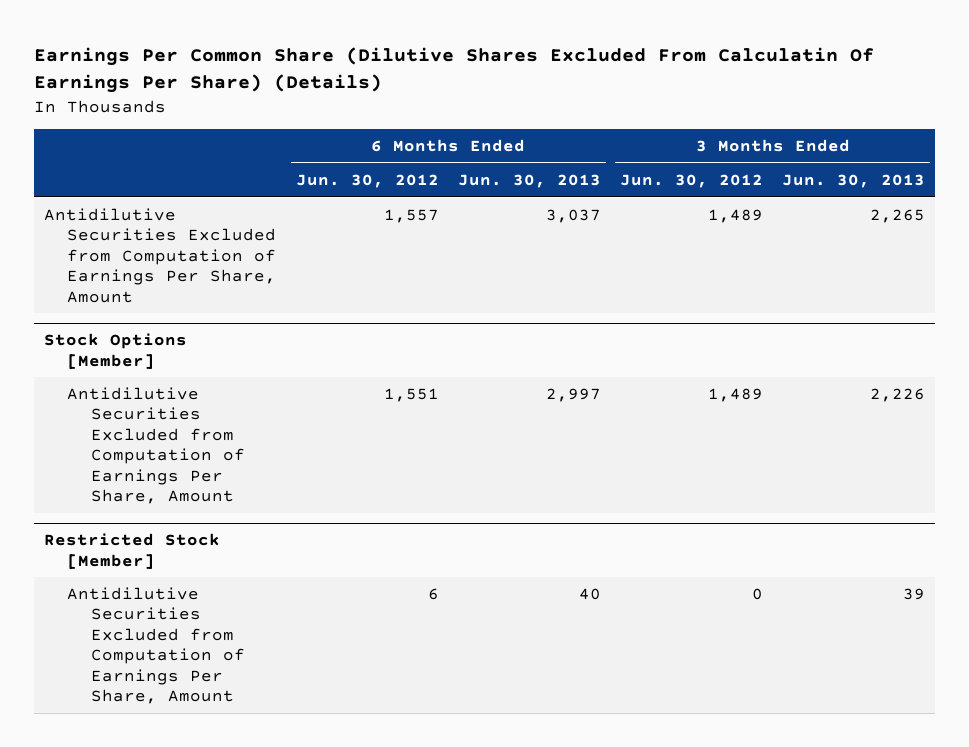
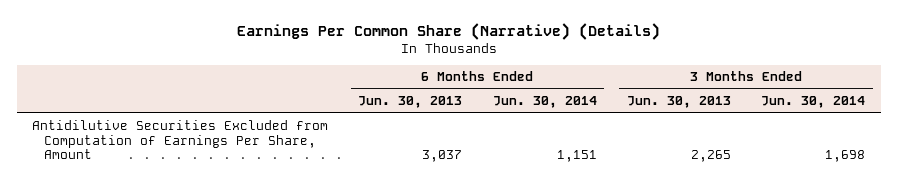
- Earnings Per Common Share (Dilutive Shares Excluded From Calculatin Of Earnings Per Share) (Details)
+ Earnings Per Common Share (Narrative) (Details)
- | 6 Months Ended Jun. 30, 2012 | 6 Months Ended Jun. 30, 2013 | 3 Months Ended Jun. 30, 2012 | 3 Months Ended Jun. 30, 2013
+ | 6 Months Ended Jun. 30, 2013 | 6 Months Ended Jun. 30, 2014 | 3 Months Ended Jun. 30, 2013 | 3 Months Ended Jun. 30, 2014
- Stock Options [Member]
- Antidilutive Securities Excluded from Computation of Earnings Per Share, Amount | 1,551 | 2,997 | 1,489 | 2,226
- Restricted Stock [Member]
- Antidilutive Securities Excluded from Computation of Earnings Per Share, Amount | 6 | 40 | 0 | 39

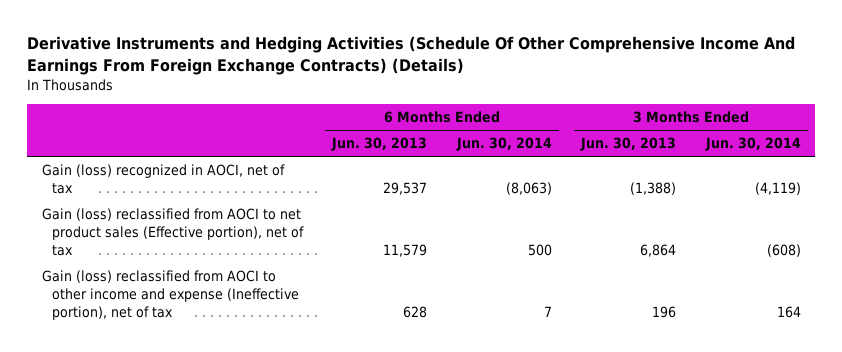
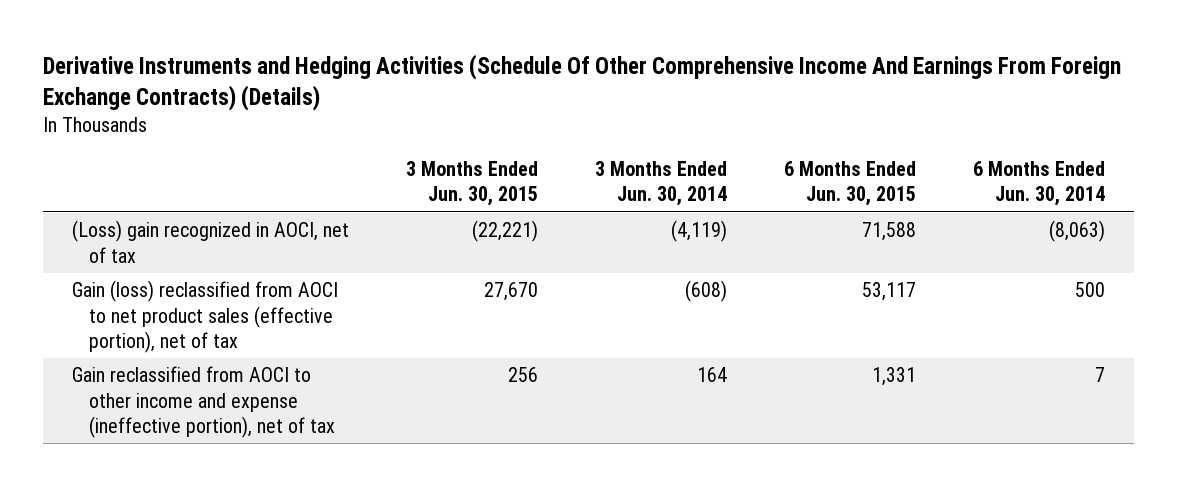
- | 6 Months Ended Jun. 30, 2013 | 6 Months Ended Jun. 30, 2014 | 3 Months Ended Jun. 30, 2013 | 3 Months Ended Jun. 30, 2014
+ | 3 Months Ended Jun. 30, 2015 | 3 Months Ended Jun. 30, 2014 | 6 Months Ended Jun. 30, 2015 | 6 Months Ended Jun. 30, 2014
- Gain (loss) recognized in AOCI, net of tax | 29,537 | (8,063) | (1,388) | (4,119)
- Gain (loss) reclassified from AOCI to net product sales (Effective portion), net of tax | 11,579 | 500 | 6,864 | (608)
- Gain (loss) reclassified from AOCI to other income and expense (Ineffective portion), net of tax | 628 | 7 | 196 | 164
+ (Loss) gain recognized in AOCI, net of tax | (22,221) | (4,119) | 71,588 | (8,063)
+ Gain (loss) reclassified from AOCI to net product sales (effective portion), net of tax | 27,670 | (608) | 53,117 | 500
+ Gain reclassified from AOCI to other income and expense (ineffective portion), net of tax | 256 | 164 | 1,331 | 7

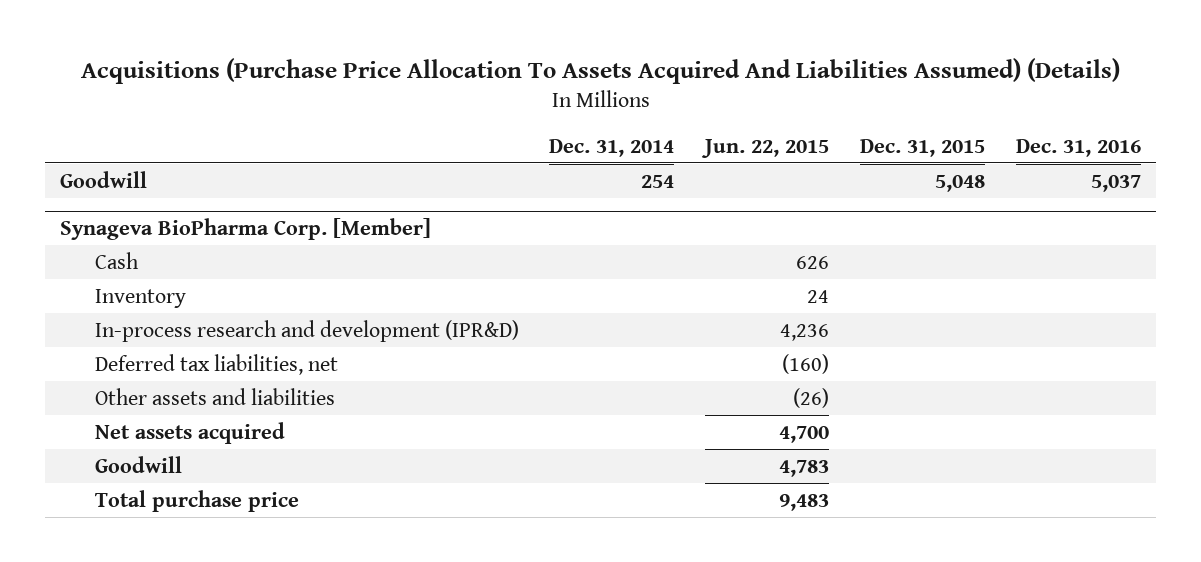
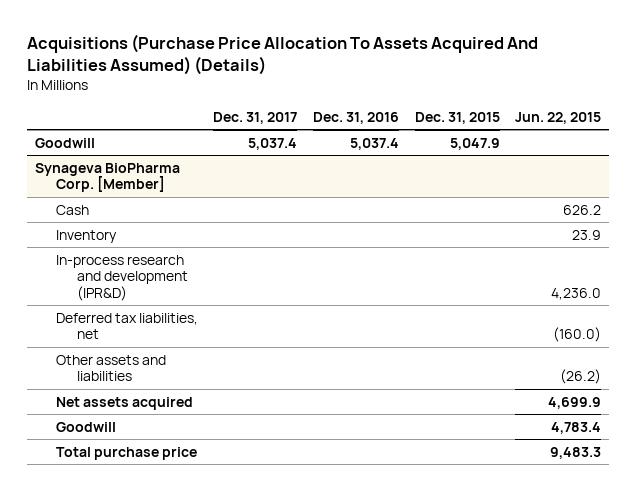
- | Dec. 31, 2014 | Jun. 22, 2015 | Dec. 31, 2015 | Dec. 31, 2016
+ | Dec. 31, 2017 | Dec. 31, 2016 | Dec. 31, 2015 | Jun. 22, 2015
- Goodwill | 254 | | 5,048 | 5,037
+ Goodwill | 5,037.4 | 5,037.4 | 5,047.9 |
@ Synageva BioPharma Corp. [Member]
- Cash | | 626 | |
- Inventory | | 24 | |
- In-process research and development (IPR&D) | | 4,236 | |
- Deferred tax liabilities, net | | (160) | |
- Other assets and liabilities | | (26) | |
- Net assets acquired | | 4,700 | |
- Goodwill | | 4,783 | |
- Total purchase price | | 9,483 | |
+ Cash | | | | 626.2
+ Inventory | | | | 23.9
+ In-process research and development (IPR&D) | | | | 4,236.0
+ Deferred tax liabilities, net | | | | (160.0)
+ Other assets and liabilities | | | | (26.2)
+ Net assets acquired | | | | 4,699.9
+ Goodwill | | | | 4,783.4
+ Total purchase price | | | | 9,483.3

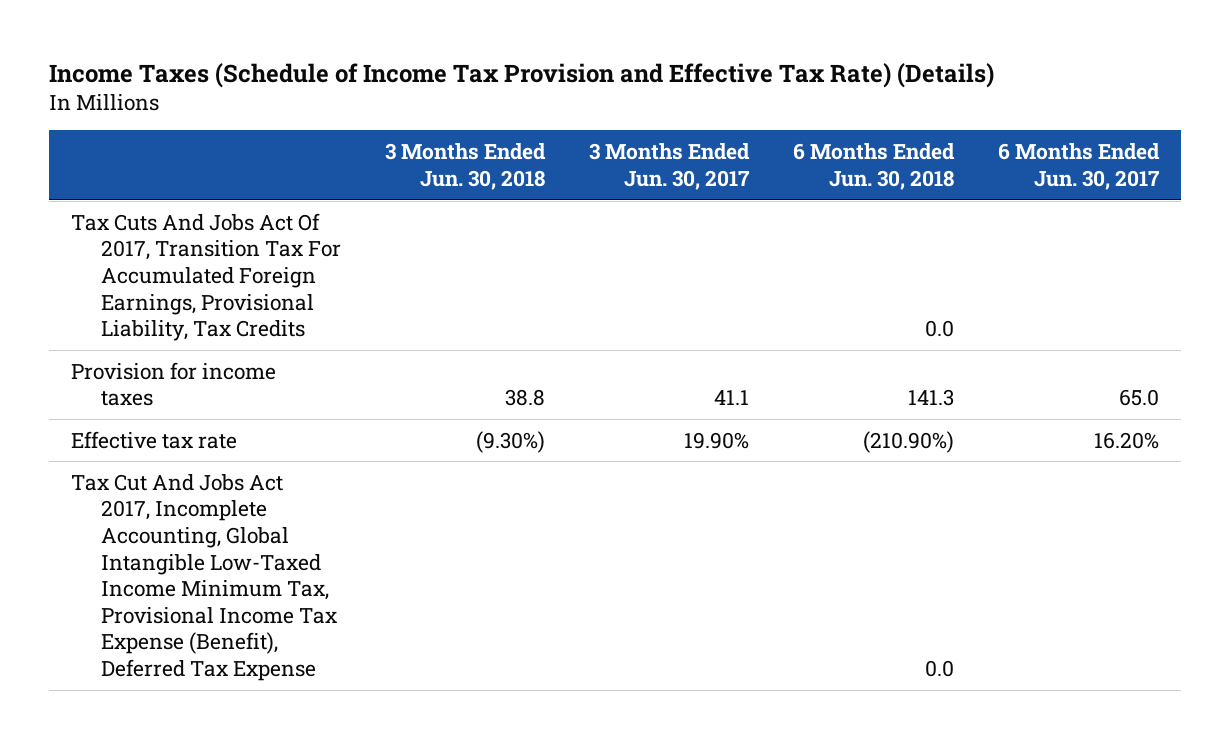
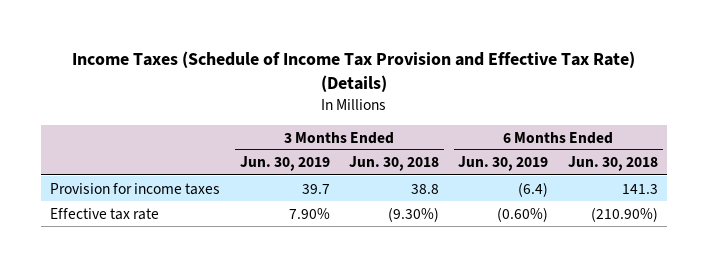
- | 3 Months Ended Jun. 30, 2018 | 3 Months Ended Jun. 30, 2017 | 6 Months Ended Jun. 30, 2018 | 6 Months Ended Jun. 30, 2017
+ | 3 Months Ended Jun. 30, 2019 | 3 Months Ended Jun. 30, 2018 | 6 Months Ended Jun. 30, 2019 | 6 Months Ended Jun. 30, 2018
- Tax Cuts And Jobs Act Of 2017, Transition Tax For Accumulated Foreign Earnings, Provisional Liability, Tax Credits | | | 0.0 |
- Tax Cut And Jobs Act 2017, Incomplete Accounting, Global Intangible Low-Taxed Income Minimum Tax, Provisional Income Tax Expense (Benefit), Deferred Tax Expense | | | 0.0 |

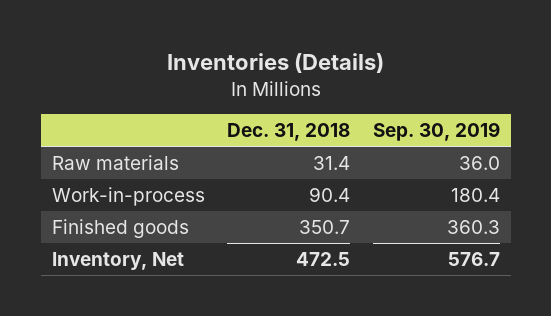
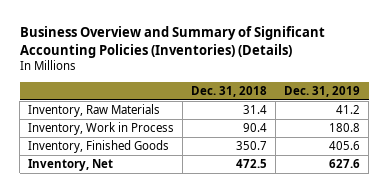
- Inventories (Details)
+ Business Overview and Summary of Significant Accounting Policies (Inventories) (Details)
- | Dec. 31, 2018 | Sep. 30, 2019
+ | Dec. 31, 2018 | Dec. 31, 2019
- Raw materials | 31.4 | 36.0
- Work-in-process | 90.4 | 180.4
- Finished goods | 350.7 | 360.3
+ Inventory, Raw Materials | 31.4 | 41.2
+ Inventory, Work in Process | 90.4 | 180.8
+ Inventory, Finished Goods | 350.7 | 405.6

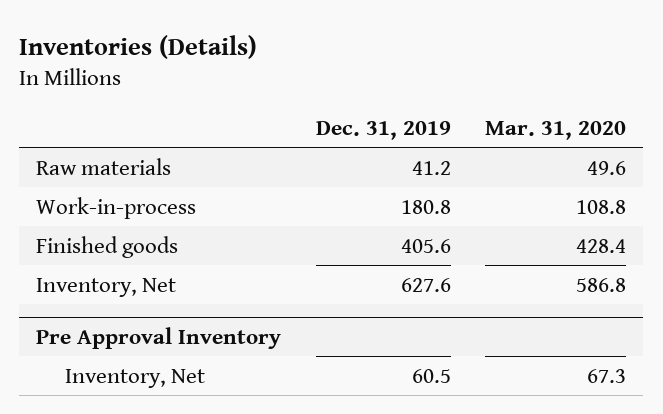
- Business Overview and Summary of Significant Accounting Policies (Inventories) (Details)
+ Inventories (Details)
- | Dec. 31, 2018 | Dec. 31, 2019
+ | Dec. 31, 2019 | Mar. 31, 2020
- Inventory, Raw Materials | 31.4 | 41.2
- Inventory, Work in Process | 90.4 | 180.8
- Inventory, Finished Goods | 350.7 | 405.6
+ Raw materials | 41.2 | 49.6
+ Work-in-process | 180.8 | 108.8
+ Finished goods | 405.6 | 428.4
+ Pre Approval Inventory
+ Inventory, Net | 60.5 | 67.3

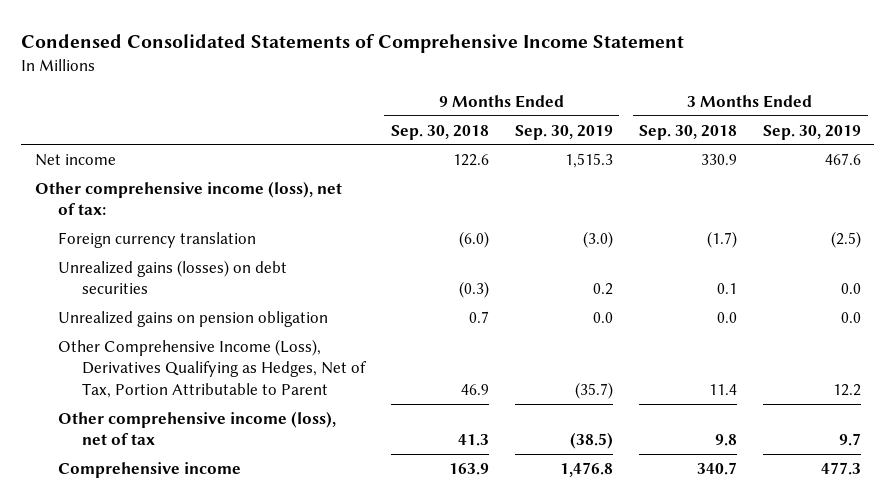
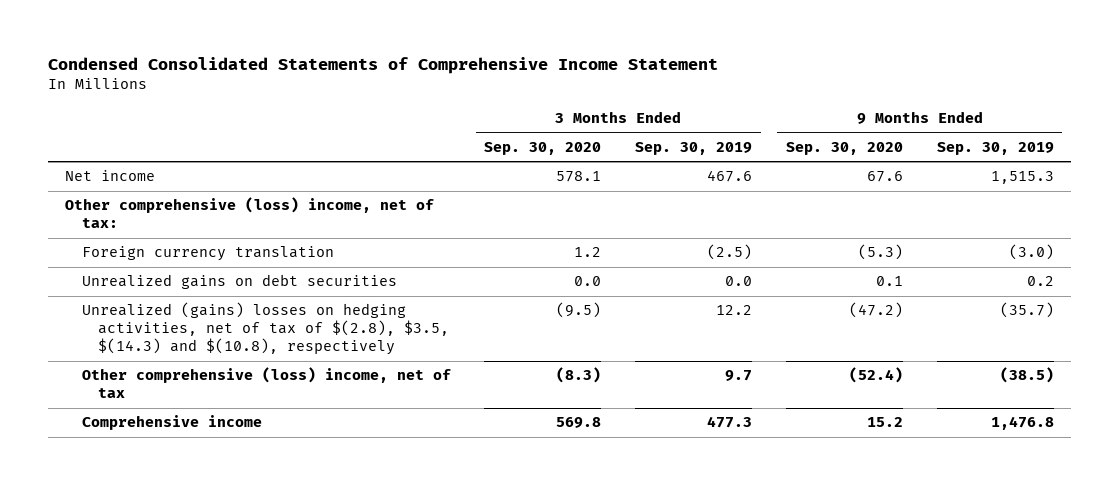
- | 9 Months Ended Sep. 30, 2018 | 9 Months Ended Sep. 30, 2019 | 3 Months Ended Sep. 30, 2018 | 3 Months Ended Sep. 30, 2019
+ | 3 Months Ended Sep. 30, 2020 | 3 Months Ended Sep. 30, 2019 | 9 Months Ended Sep. 30, 2020 | 9 Months Ended Sep. 30, 2019
- Other comprehensive income (loss), net of tax:
+ Other comprehensive (loss) income, net of tax:
- Unrealized gains (losses) on debt securities | (0.3) | 0.2 | 0.1 | 0.0
- Unrealized gains on pension obligation | 0.7 | 0.0 | 0.0 | 0.0
- Other Comprehensive Income (Loss), Derivatives Qualifying as Hedges, Net of Tax, Portion Attributable to Parent | 46.9 | (35.7) | 11.4 | 12.2
- Other comprehensive income (loss), net of tax | 41.3 | (38.5) | 9.8 | 9.7
+ Unrealized gains on debt securities | 0.0 | 0.0 | 0.1 | 0.2
+ Unrealized (gains) losses on hedging activities, net of tax of $(2.8), $3.5, $(14.3) and $(10.8), respectively | (9.5) | 12.2 | (47.2) | (35.7)
+ Other comprehensive (loss) income, net of tax | (8.3) | 9.7 | (52.4) | (38.5)

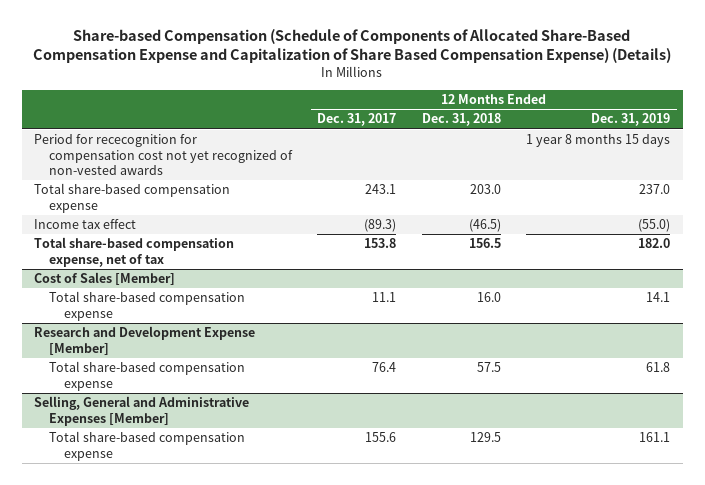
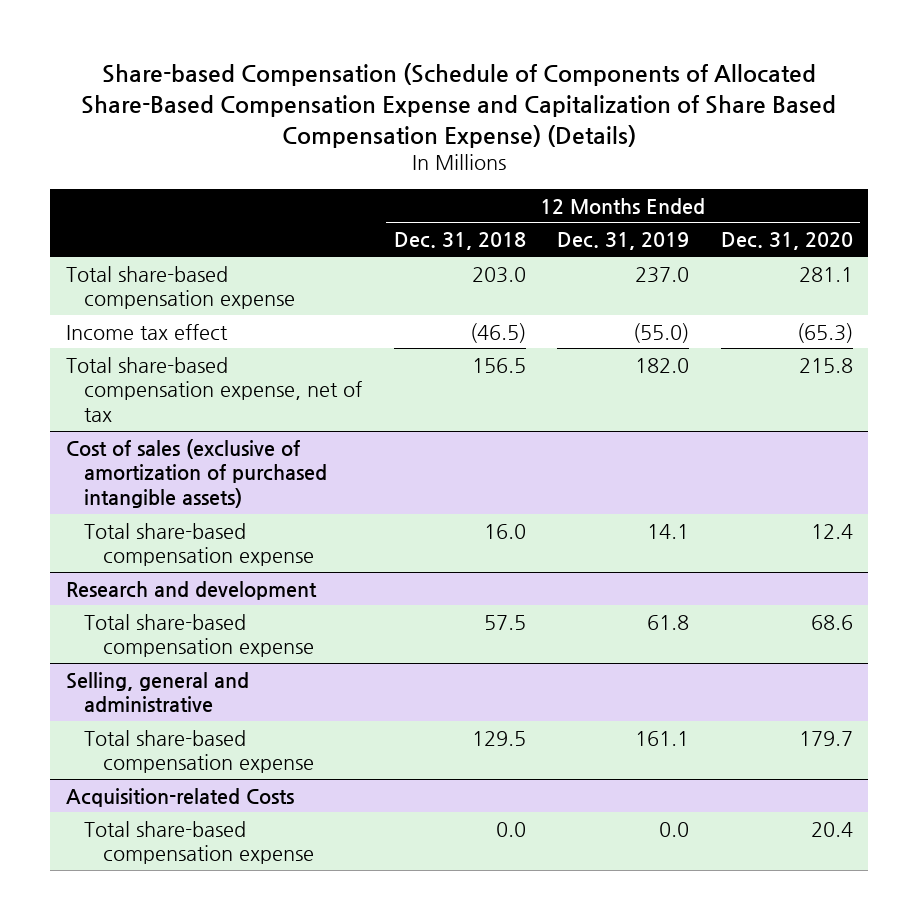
- | 12 Months Ended Dec. 31, 2017 | 12 Months Ended Dec. 31, 2018 | 12 Months Ended Dec. 31, 2019
+ | 12 Months Ended Dec. 31, 2018 | 12 Months Ended Dec. 31, 2019 | 12 Months Ended Dec. 31, 2020
- Period for rececognition for compensation cost not yet recognized of non-vested awards | | | 1 year 8 months 15 days
- Cost of Sales [Member]
+ Cost of sales (exclusive of amortization of purchased intangible assets)
- Research and Development Expense [Member]
+ Research and development
- Selling, General and Administrative Expenses [Member]
+ Selling, general and administrative
+ Acquisition-related Costs
+ Total share-based compensation expense | 0.0 | 0.0 | 20.4

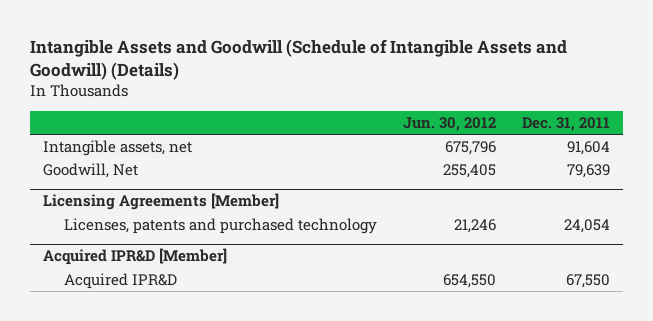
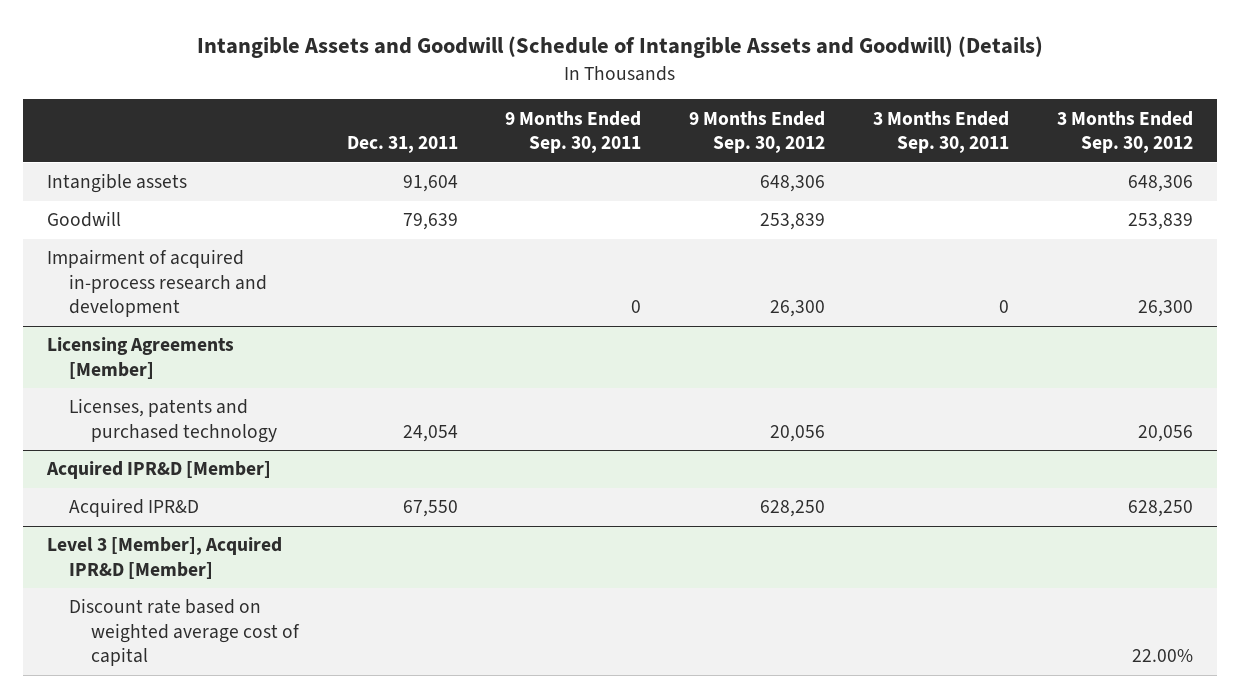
- | Jun. 30, 2012 | Dec. 31, 2011
+ | Dec. 31, 2011 | 9 Months Ended Sep. 30, 2011 | 9 Months Ended Sep. 30, 2012 | 3 Months Ended Sep. 30, 2011 | 3 Months Ended Sep. 30, 2012
- Intangible assets, net | 675,796 | 91,604
- Goodwill, Net | 255,405 | 79,639
+ Intangible assets | 91,604 | | 648,306 | | 648,306
+ Goodwill | 79,639 | | 253,839 | | 253,839
+ Impairment of acquired in-process research and development | | 0 | 26,300 | 0 | 26,300
+ Level 3 [Member], Acquired IPR&D [Member]
+ Discount rate based on weighted average cost of capital | | | | | 22.00%

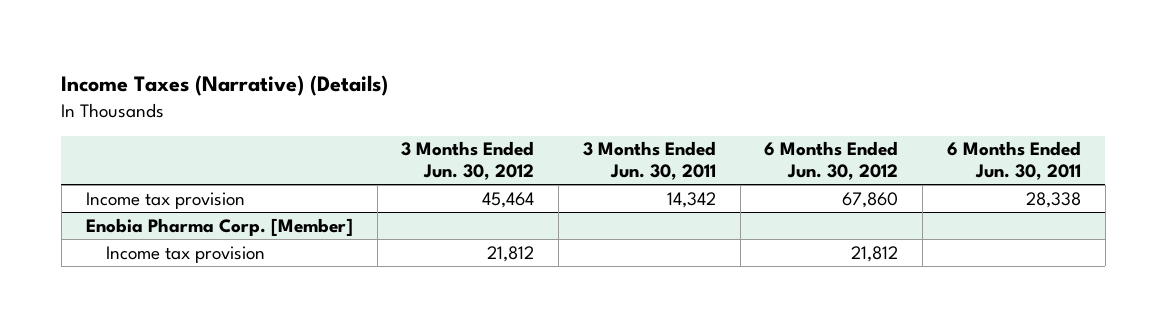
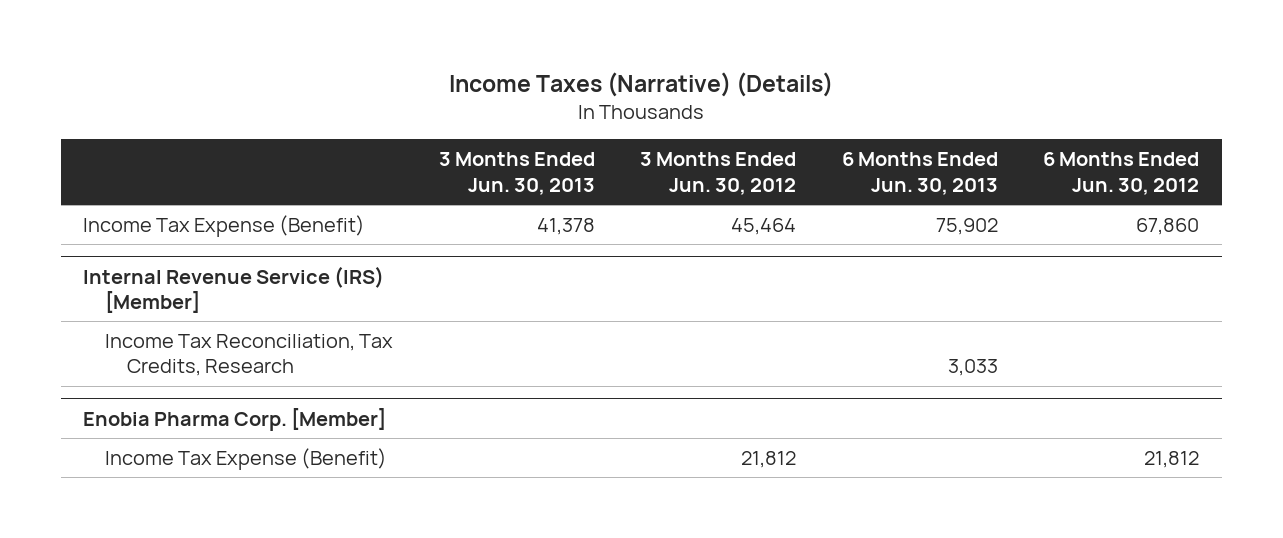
- | 3 Months Ended Jun. 30, 2012 | 3 Months Ended Jun. 30, 2011 | 6 Months Ended Jun. 30, 2012 | 6 Months Ended Jun. 30, 2011
+ | 3 Months Ended Jun. 30, 2013 | 3 Months Ended Jun. 30, 2012 | 6 Months Ended Jun. 30, 2013 | 6 Months Ended Jun. 30, 2012
- Income tax provision | 45,464 | 14,342 | 67,860 | 28,338
+ Income Tax Expense (Benefit) | 41,378 | 45,464 | 75,902 | 67,860
+ Internal Revenue Service (IRS) [Member]
+ Income Tax Reconciliation, Tax Credits, Research | | | 3,033 |
@ Enobia Pharma Corp. [Member]
- Income tax provision | 21,812 | | 21,812 |
+ Income Tax Expense (Benefit) | | 21,812 | | 21,812

